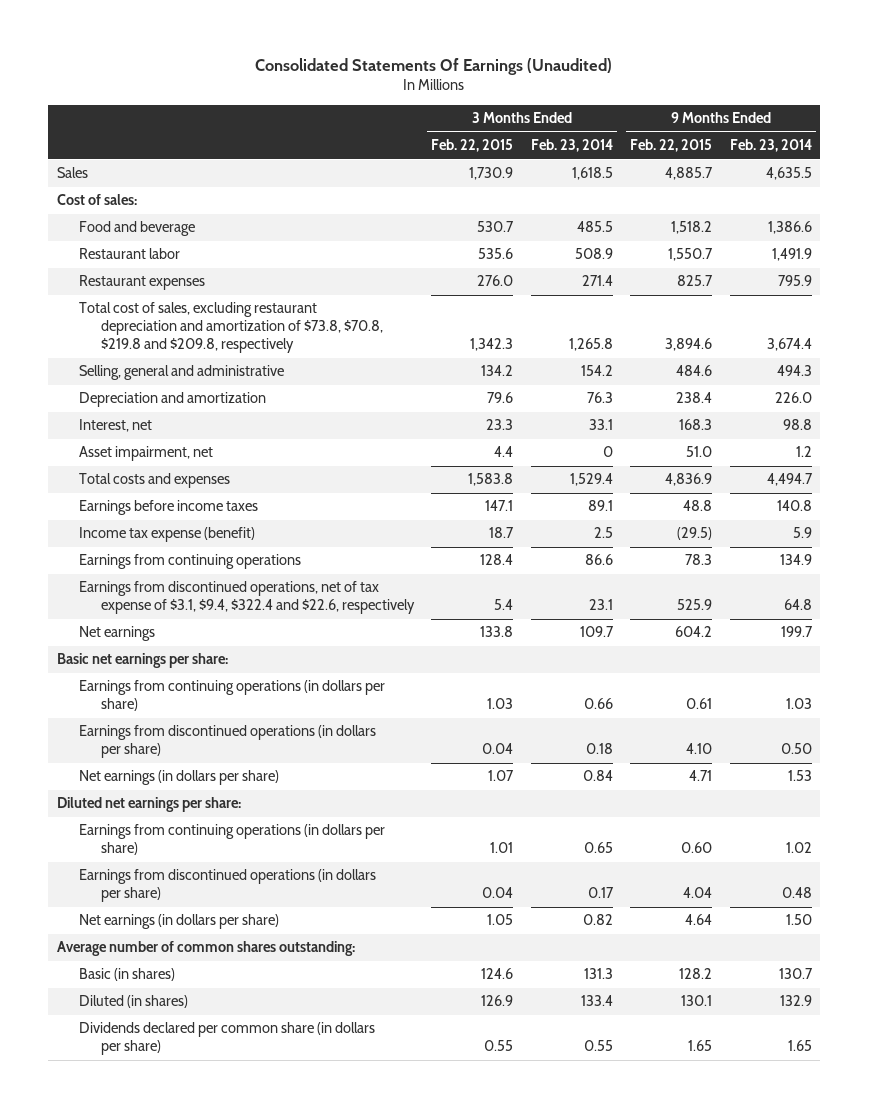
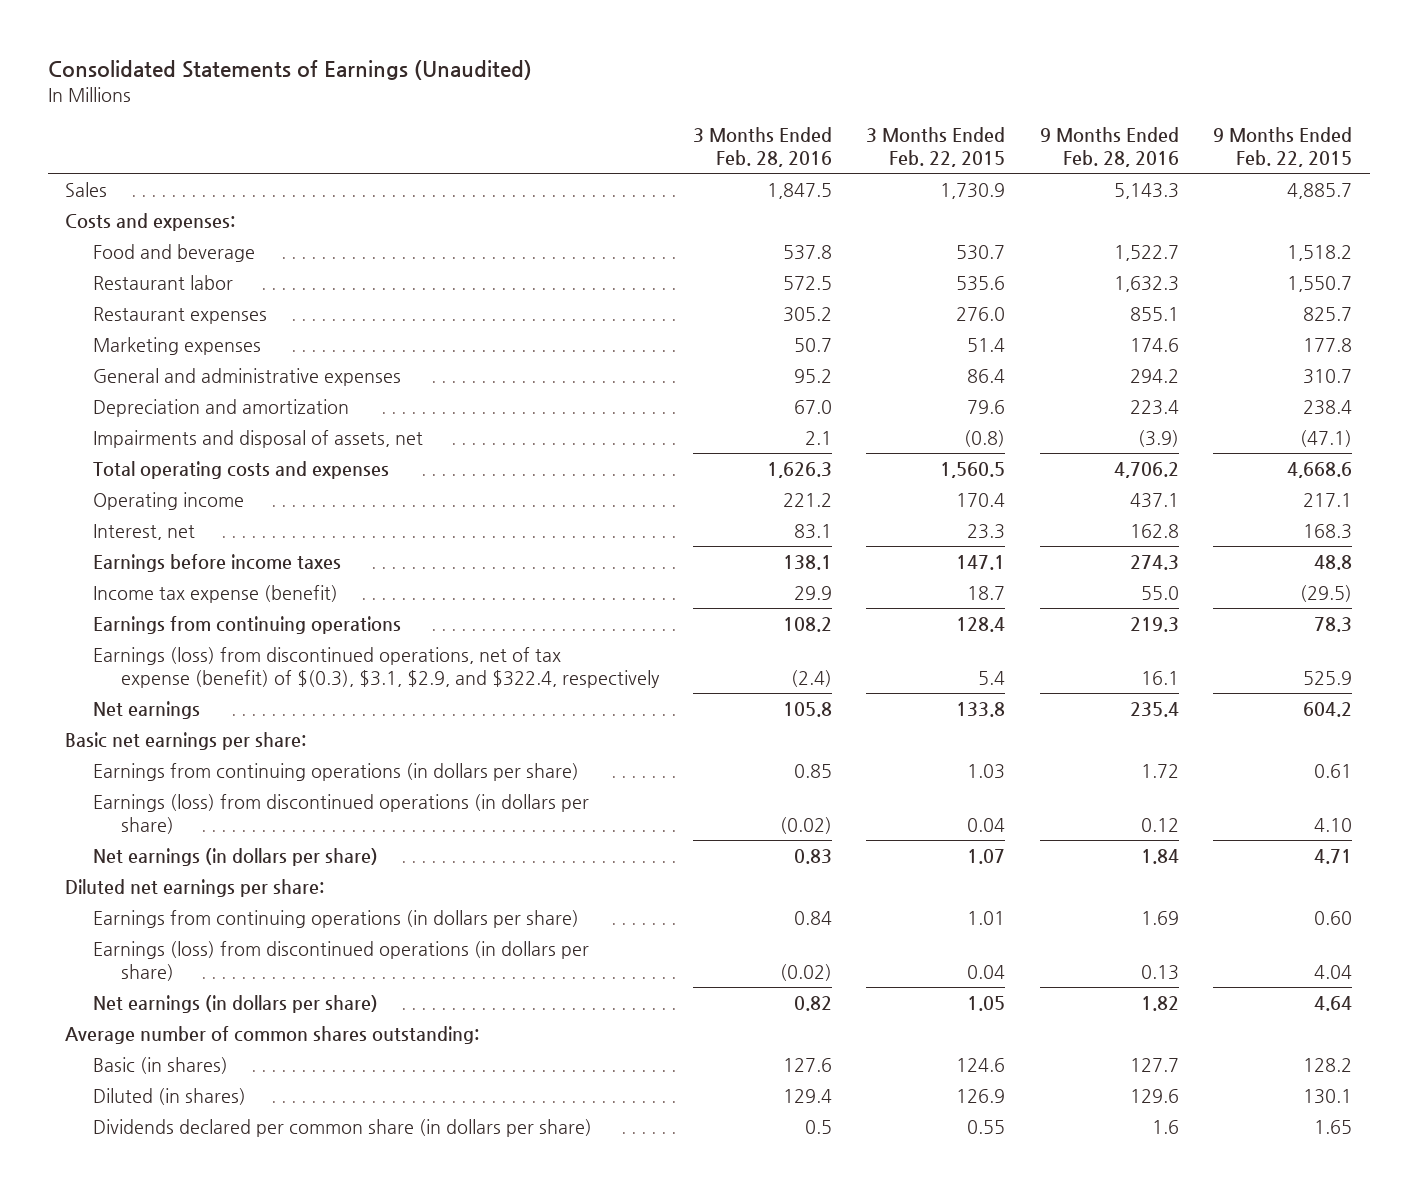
- Consolidated Statements Of Earnings (Unaudited)
+ Consolidated Statements of Earnings (Unaudited)
- | 3 Months Ended Feb. 22, 2015 | 3 Months Ended Feb. 23, 2014 | 9 Months Ended Feb. 22, 2015 | 9 Months Ended Feb. 23, 2014
+ | 3 Months Ended Feb. 28, 2016 | 3 Months Ended Feb. 22, 2015 | 9 Months Ended Feb. 28, 2016 | 9 Months Ended Feb. 22, 2015
- Cost of sales:
+ Costs and expenses:
- Total cost of sales, excluding restaurant depreciation and amortization of $73.8, $70.8, $219.8 and $209.8, respectively | 1,342.3 | 1,265.8 | 3,894.6 | 3,674.4
- Selling, general and administrative | 134.2 | 154.2 | 484.6 | 494.3
+ Marketing expenses | 50.7 | 51.4 | 174.6 | 177.8
+ General and administrative expenses | 95.2 | 86.4 | 294.2 | 310.7
+ Impairments and disposal of assets, net | 2.1 | (0.8) | (3.9) | (47.1)
+ Total operating costs and expenses | 1,626.3 | 1,560.5 | 4,706.2 | 4,668.6
+ Operating income | 221.2 | 170.4 | 437.1 | 217.1
- Asset impairment, net | 4.4 | 0 | 51.0 | 1.2
- Total costs and expenses | 1,583.8 | 1,529.4 | 4,836.9 | 4,494.7
- Earnings from discontinued operations, net of tax expense of $3.1, $9.4, $322.4 and $22.6, respectively | 5.4 | 23.1 | 525.9 | 64.8
+ Earnings (loss) from discontinued operations, net of tax expense (benefit) of $(0.3), $3.1, $2.9, and $322.4, respectively | (2.4) | 5.4 | 16.1 | 525.9
- Earnings from discontinued operations (in dollars per share) | 0.04 | 0.18 | 4.10 | 0.50
+ Earnings (loss) from discontinued operations (in dollars per share) | (0.02) | 0.04 | 0.12 | 4.10
- Earnings from discontinued operations (in dollars per share) | 0.04 | 0.17 | 4.04 | 0.48
+ Earnings (loss) from discontinued operations (in dollars per share) | (0.02) | 0.04 | 0.13 | 4.04

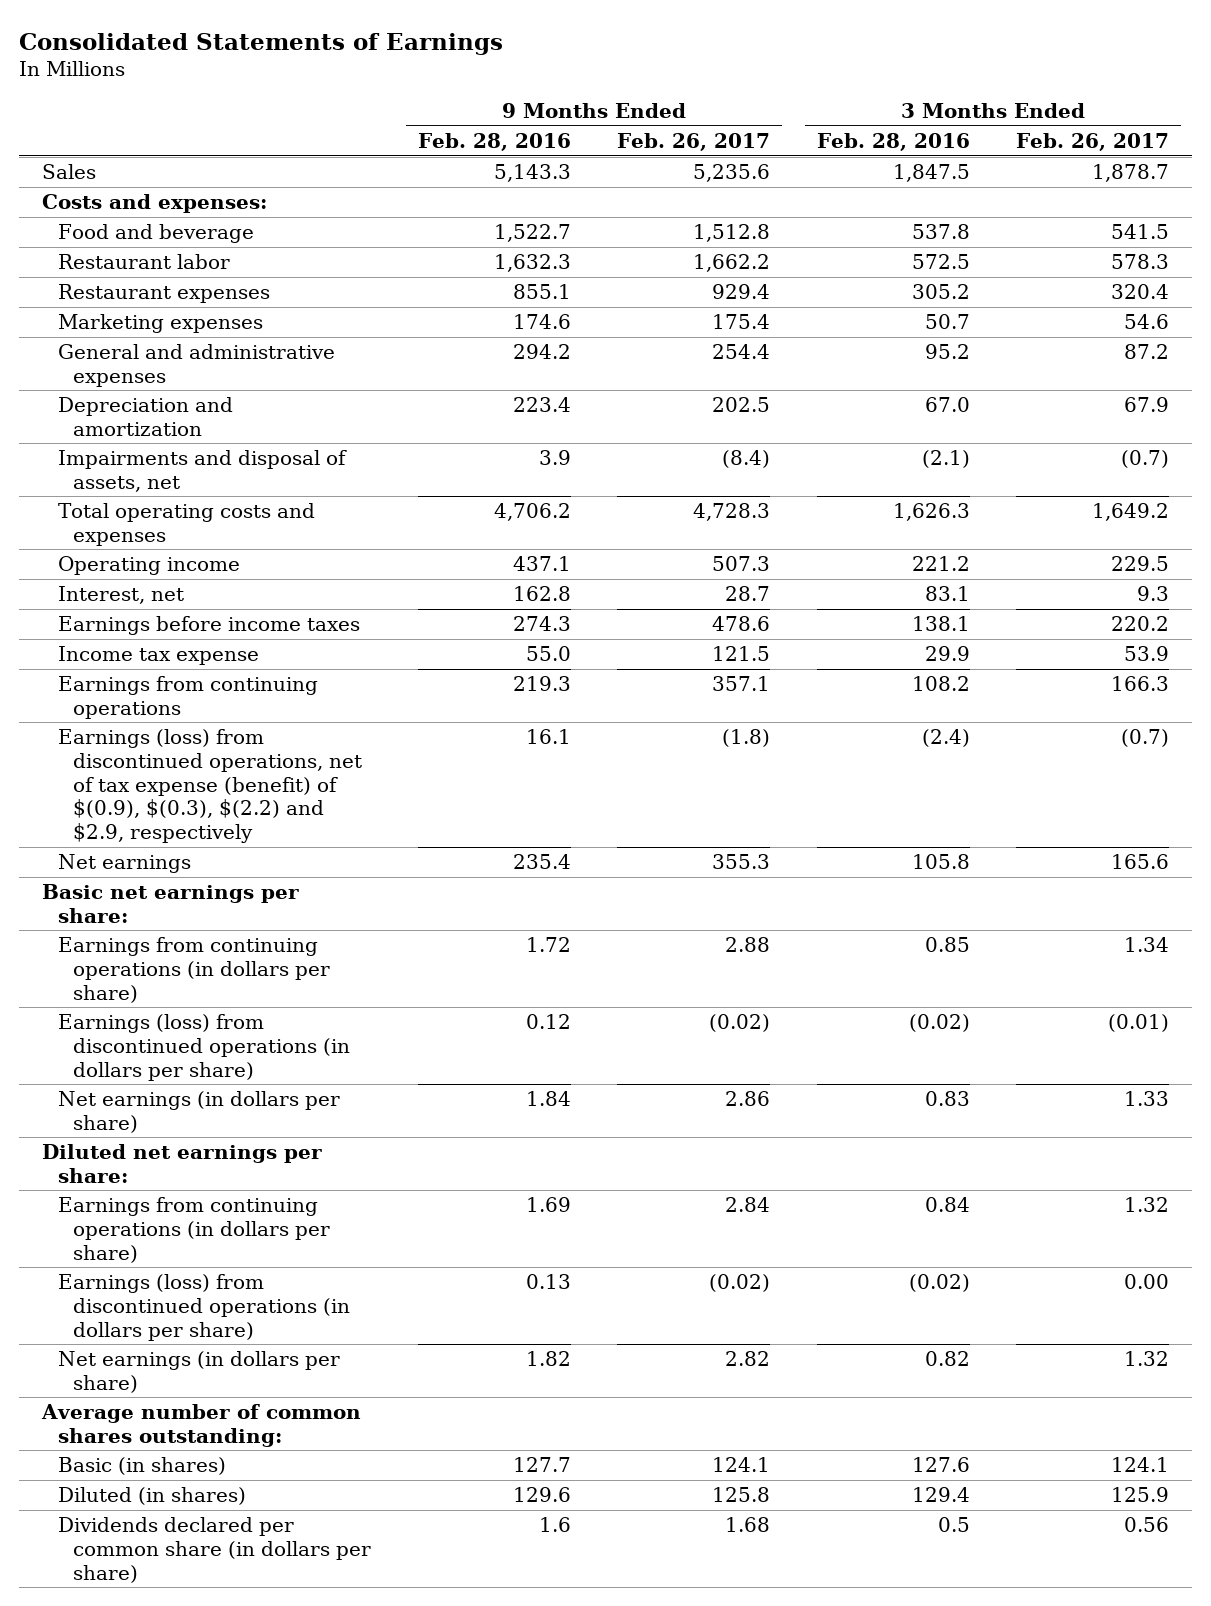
- Consolidated Statements of Earnings (Unaudited)
+ Consolidated Statements of Earnings
- | 3 Months Ended Feb. 28, 2016 | 3 Months Ended Feb. 22, 2015 | 9 Months Ended Feb. 28, 2016 | 9 Months Ended Feb. 22, 2015
+ | 9 Months Ended Feb. 28, 2016 | 9 Months Ended Feb. 26, 2017 | 3 Months Ended Feb. 28, 2016 | 3 Months Ended Feb. 26, 2017
- Impairments and disposal of assets, net | 2.1 | (0.8) | (3.9) | (47.1)
+ Impairments and disposal of assets, net | 3.9 | (8.4) | (2.1) | (0.7)
- Income tax expense (benefit) | 29.9 | 18.7 | 55.0 | (29.5)
+ Income tax expense | 55.0 | 121.5 | 29.9 | 53.9
- Earnings (loss) from discontinued operations, net of tax expense (benefit) of $(0.3), $3.1, $2.9, and $322.4, respectively | (2.4) | 5.4 | 16.1 | 525.9
+ Earnings (loss) from discontinued operations, net of tax expense (benefit) of $(0.9), $(0.3), $(2.2) and $2.9, respectively | 16.1 | (1.8) | (2.4) | (0.7)

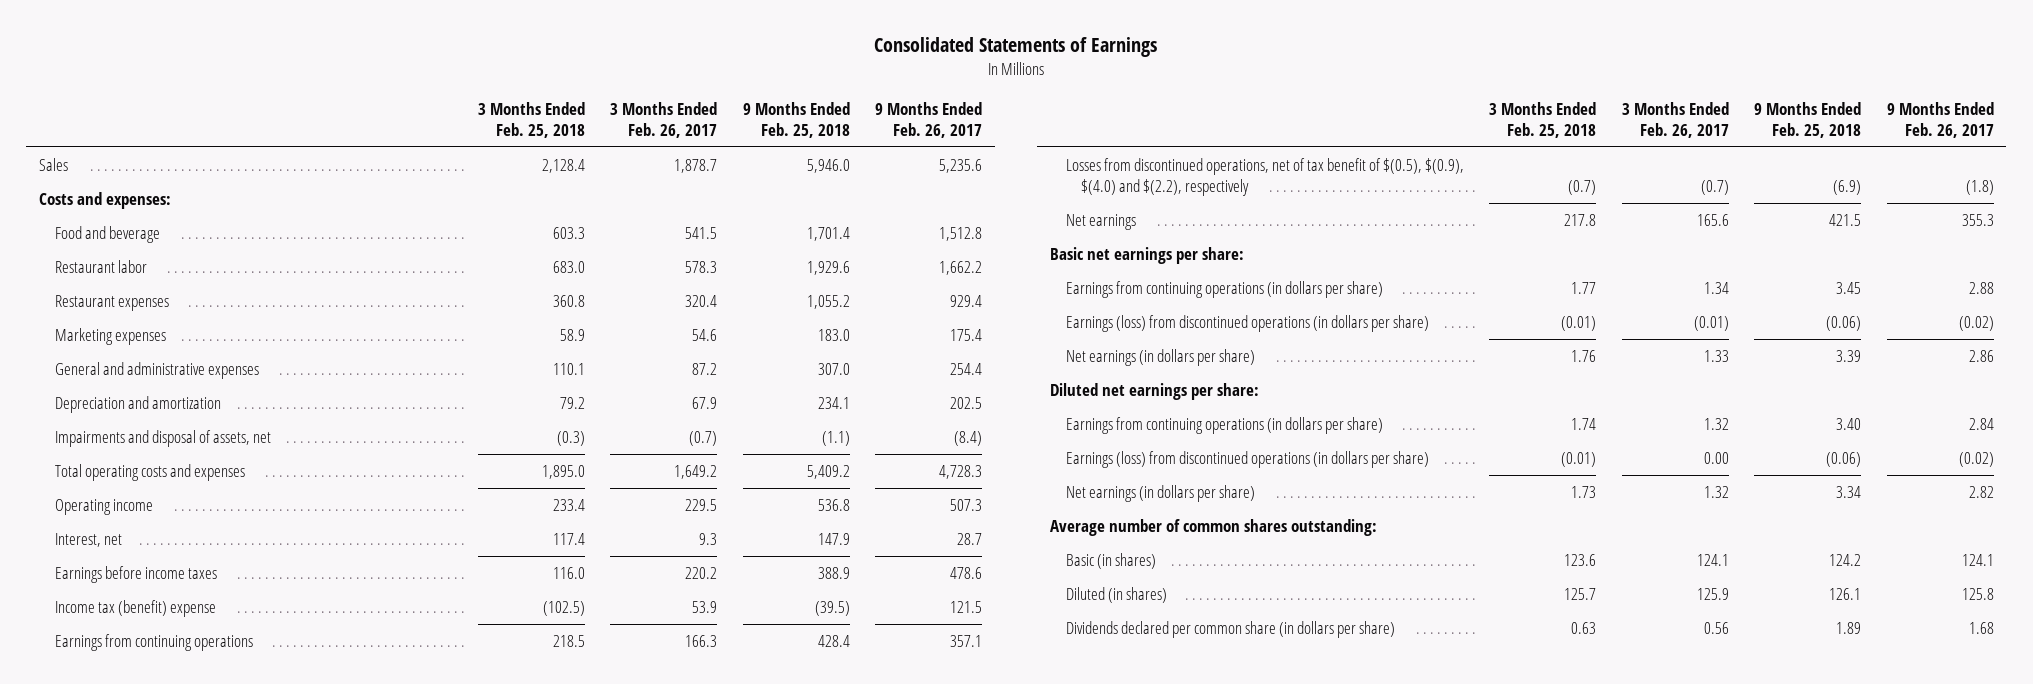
- | 9 Months Ended Feb. 28, 2016 | 9 Months Ended Feb. 26, 2017 | 3 Months Ended Feb. 28, 2016 | 3 Months Ended Feb. 26, 2017
+ | 3 Months Ended Feb. 25, 2018 | 3 Months Ended Feb. 26, 2017 | 9 Months Ended Feb. 25, 2018 | 9 Months Ended Feb. 26, 2017
- Income tax expense | 55.0 | 121.5 | 29.9 | 53.9
+ Income tax (benefit) expense | (102.5) | 53.9 | (39.5) | 121.5
- Earnings (loss) from discontinued operations, net of tax expense (benefit) of $(0.9), $(0.3), $(2.2) and $2.9, respectively | 16.1 | (1.8) | (2.4) | (0.7)
+ Losses from discontinued operations, net of tax benefit of $(0.5), $(0.9), $(4.0) and $(2.2), respectively | (0.7) | (0.7) | (6.9) | (1.8)

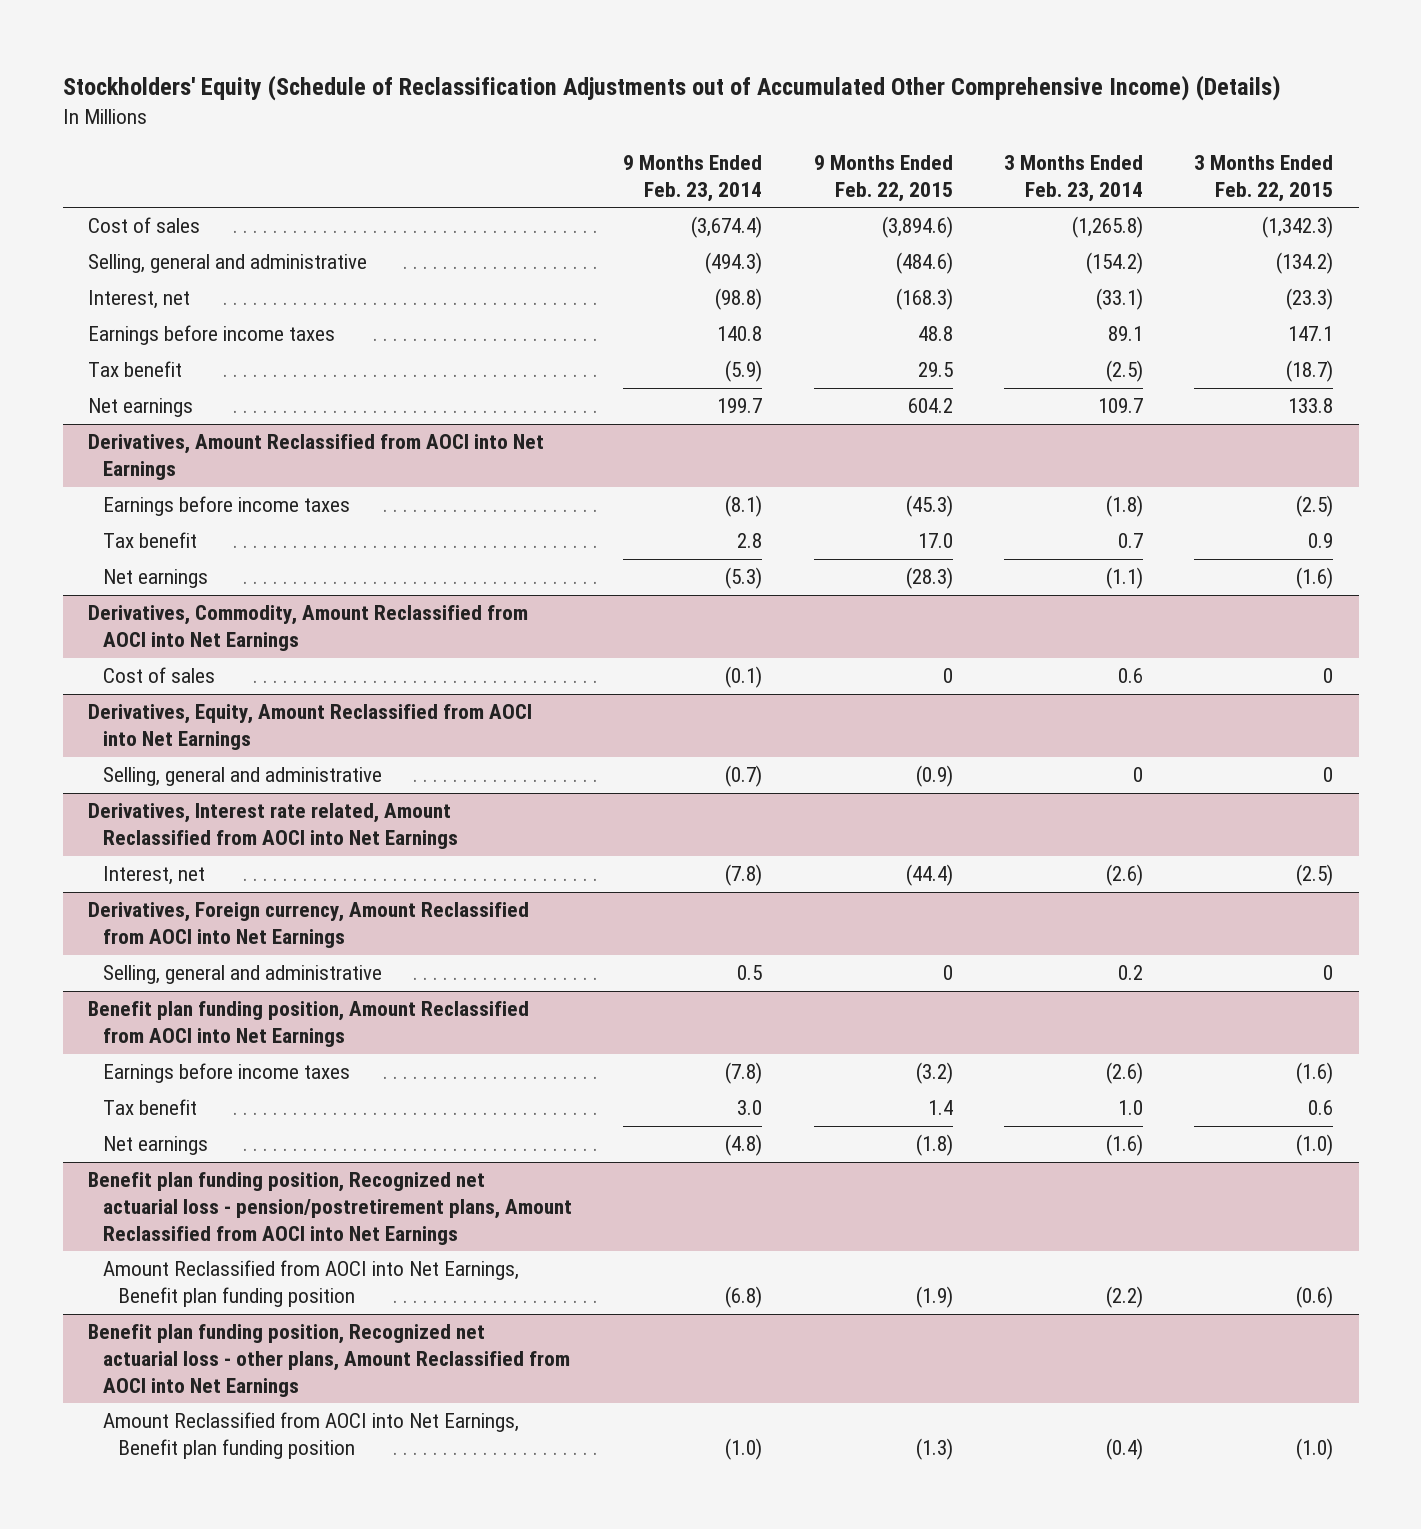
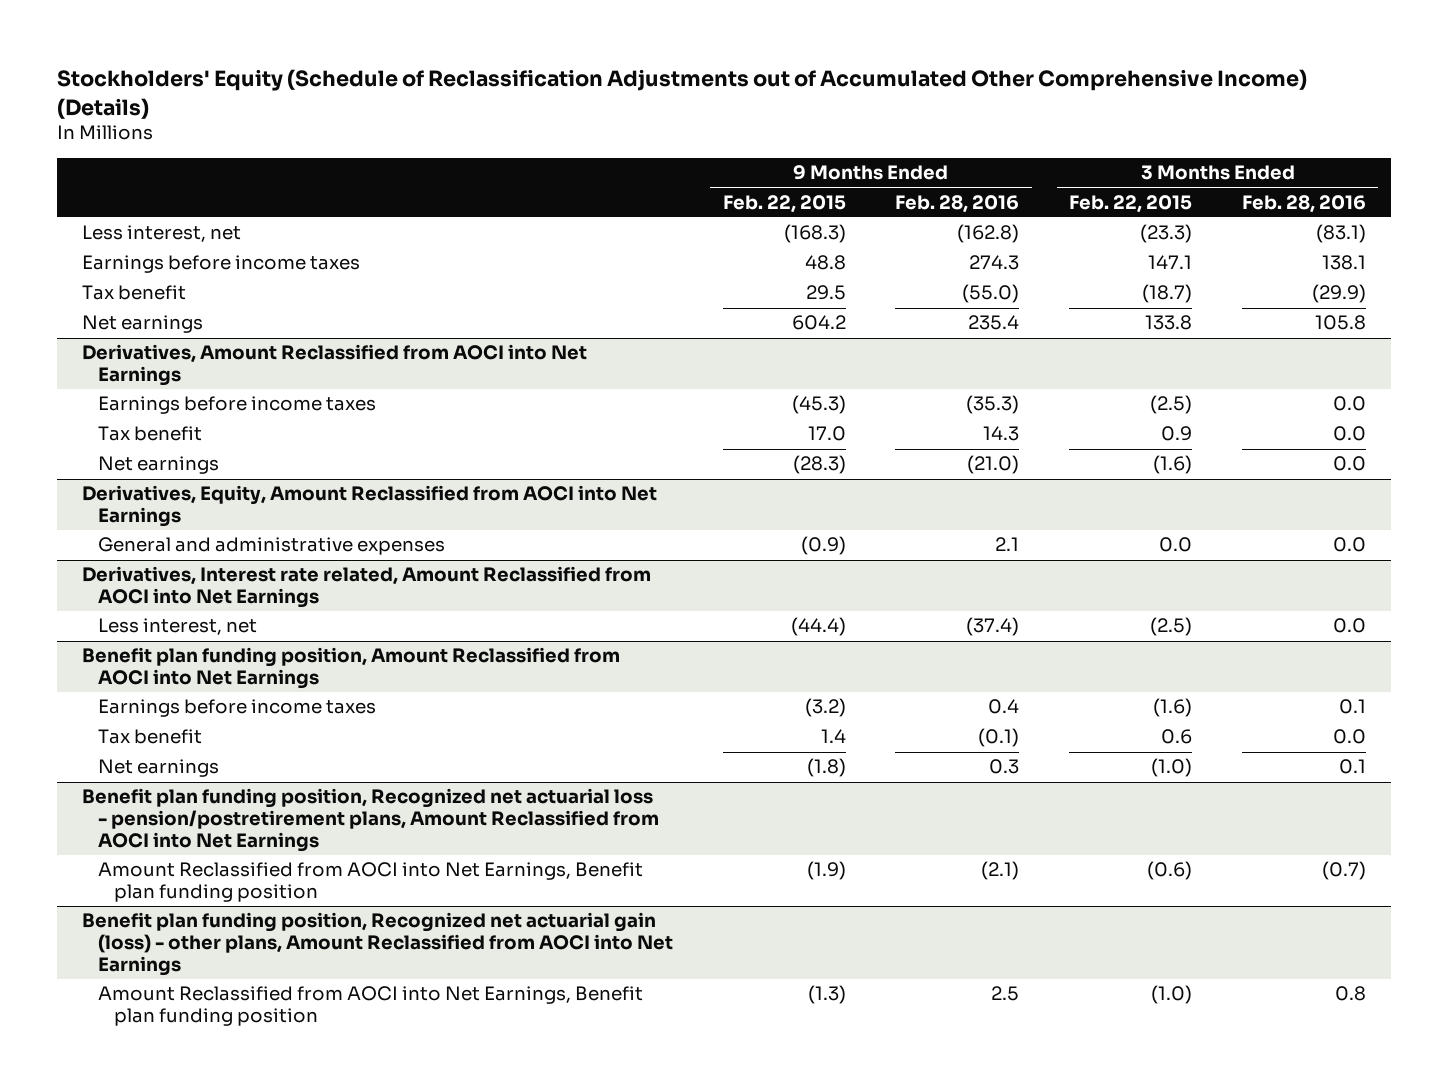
- | 9 Months Ended Feb. 23, 2014 | 9 Months Ended Feb. 22, 2015 | 3 Months Ended Feb. 23, 2014 | 3 Months Ended Feb. 22, 2015
+ | 9 Months Ended Feb. 22, 2015 | 9 Months Ended Feb. 28, 2016 | 3 Months Ended Feb. 22, 2015 | 3 Months Ended Feb. 28, 2016
- Cost of sales | (3,674.4) | (3,894.6) | (1,265.8) | (1,342.3)
- Selling, general and administrative | (494.3) | (484.6) | (154.2) | (134.2)
- Interest, net | (98.8) | (168.3) | (33.1) | (23.3)
+ Less interest, net | (168.3) | (162.8) | (23.3) | (83.1)
- Derivatives, Commodity, Amount Reclassified from AOCI into Net Earnings
- Cost of sales | (0.1) | 0 | 0.6 | 0
@ Derivatives, Equity, Amount Reclassified from AOCI into Net Earnings
- Selling, general and administrative | (0.7) | (0.9) | 0 | 0
+ General and administrative expenses | (0.9) | 2.1 | 0.0 | 0.0
@ Derivatives, Interest rate related, Amount Reclassified from AOCI into Net Earnings
- Interest, net | (7.8) | (44.4) | (2.6) | (2.5)
- Derivatives, Foreign currency, Amount Reclassified from AOCI into Net Earnings
- Selling, general and administrative | 0.5 | 0 | 0.2 | 0
@ Derivatives, Interest rate related, Amount Reclassified from AOCI into Net Earnings
+ Less interest, net | (44.4) | (37.4) | (2.5) | 0.0
- Benefit plan funding position, Recognized net actuarial loss - other plans, Amount Reclassified from AOCI into Net Earnings
+ Benefit plan funding position, Recognized net actuarial gain (loss) - other plans, Amount Reclassified from AOCI into Net Earnings

